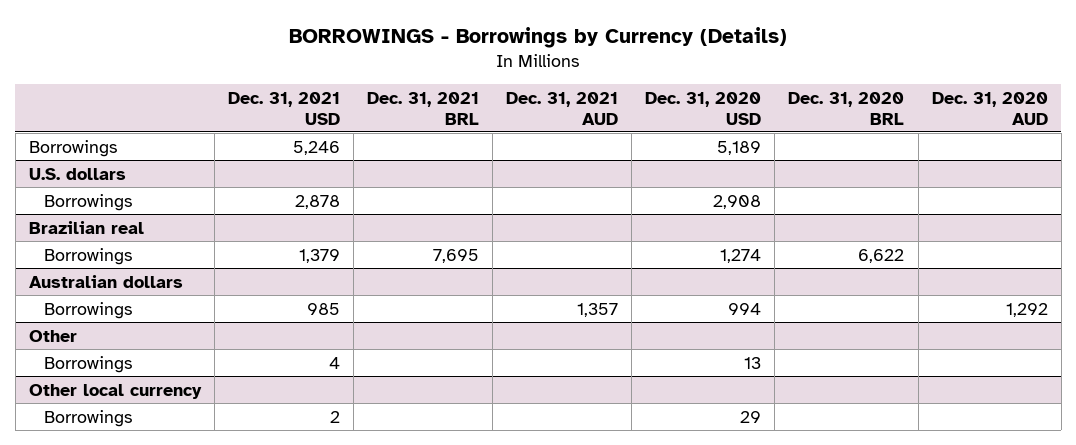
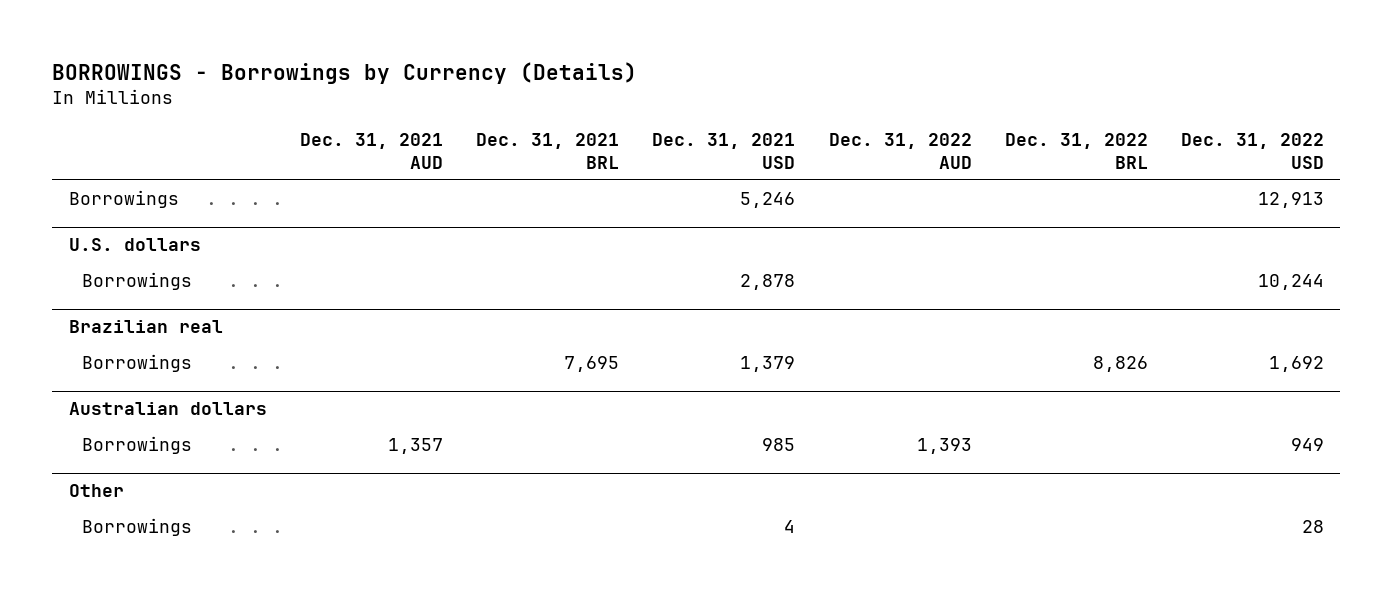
- | Dec. 31, 2021 USD | Dec. 31, 2021 BRL | Dec. 31, 2021 AUD | Dec. 31, 2020 USD | Dec. 31, 2020 BRL | Dec. 31, 2020 AUD
+ | Dec. 31, 2021 AUD | Dec. 31, 2021 BRL | Dec. 31, 2021 USD | Dec. 31, 2022 AUD | Dec. 31, 2022 BRL | Dec. 31, 2022 USD
- Other local currency
- Borrowings | 2 | | | 29 | |

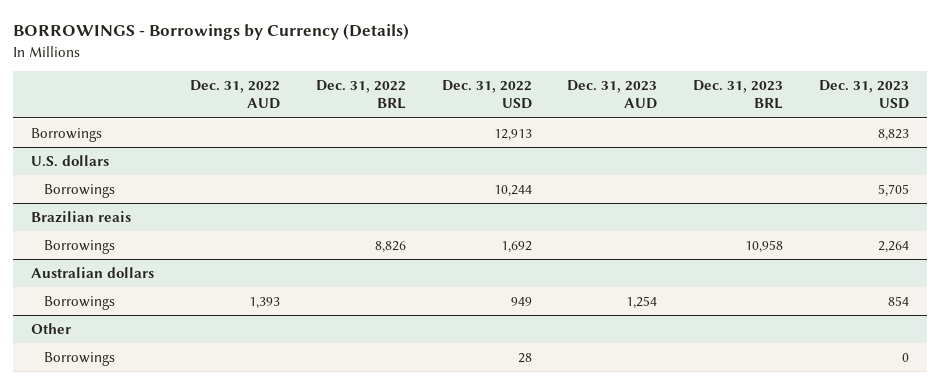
- | Dec. 31, 2021 AUD | Dec. 31, 2021 BRL | Dec. 31, 2021 USD | Dec. 31, 2022 AUD | Dec. 31, 2022 BRL | Dec. 31, 2022 USD
+ | Dec. 31, 2022 AUD | Dec. 31, 2022 BRL | Dec. 31, 2022 USD | Dec. 31, 2023 AUD | Dec. 31, 2023 BRL | Dec. 31, 2023 USD
- Brazilian real
+ Brazilian reais

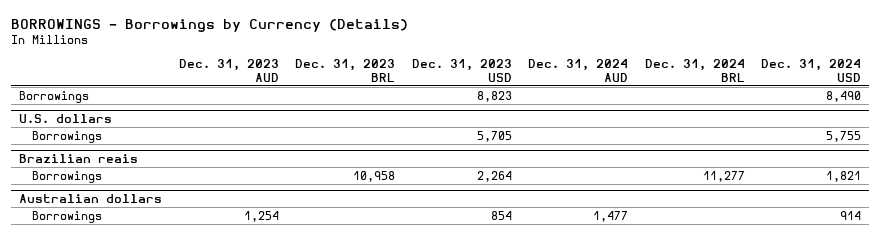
- | Dec. 31, 2022 AUD | Dec. 31, 2022 BRL | Dec. 31, 2022 USD | Dec. 31, 2023 AUD | Dec. 31, 2023 BRL | Dec. 31, 2023 USD
+ | Dec. 31, 2023 AUD | Dec. 31, 2023 BRL | Dec. 31, 2023 USD | Dec. 31, 2024 AUD | Dec. 31, 2024 BRL | Dec. 31, 2024 USD
- Other
- Borrowings | | | 28 | | | 0

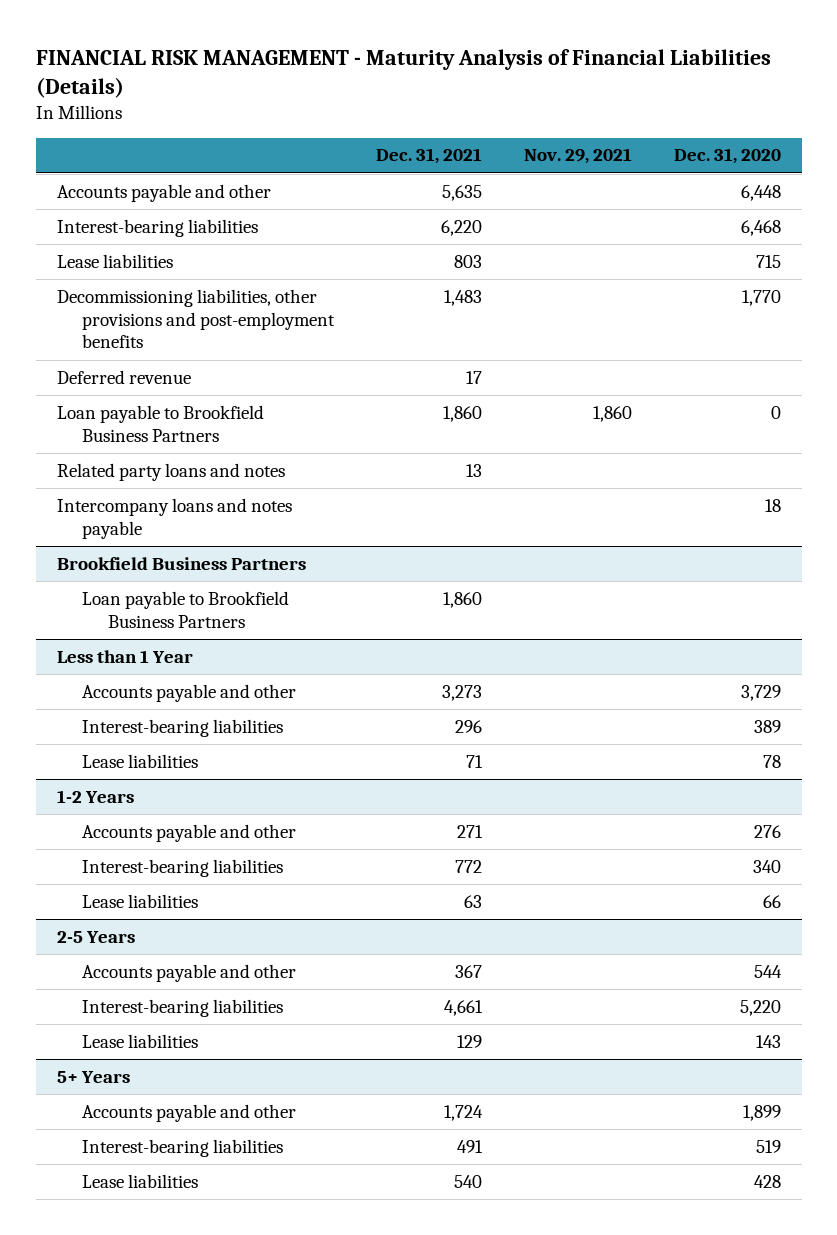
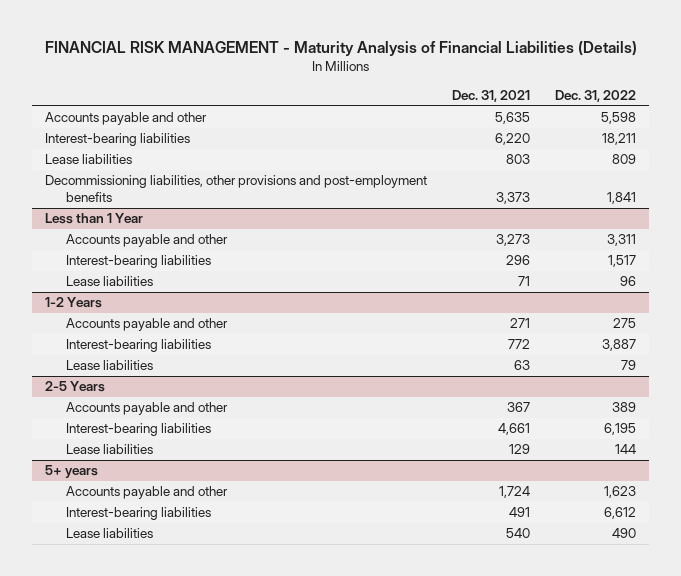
- | Dec. 31, 2021 | Nov. 29, 2021 | Dec. 31, 2020
+ | Dec. 31, 2021 | Dec. 31, 2022
- Decommissioning liabilities, other provisions and post-employment benefits | 1,483 | | 1,770
- Deferred revenue | 17 | |
- Loan payable to Brookfield Business Partners | 1,860 | 1,860 | 0
- Related party loans and notes | 13 | |
- Intercompany loans and notes payable | | | 18
- Brookfield Business Partners
- Loan payable to Brookfield Business Partners | 1,860 | |
+ Decommissioning liabilities, other provisions and post-employment benefits | 3,373 | 1,841
- 5+ Years
+ 5+ years

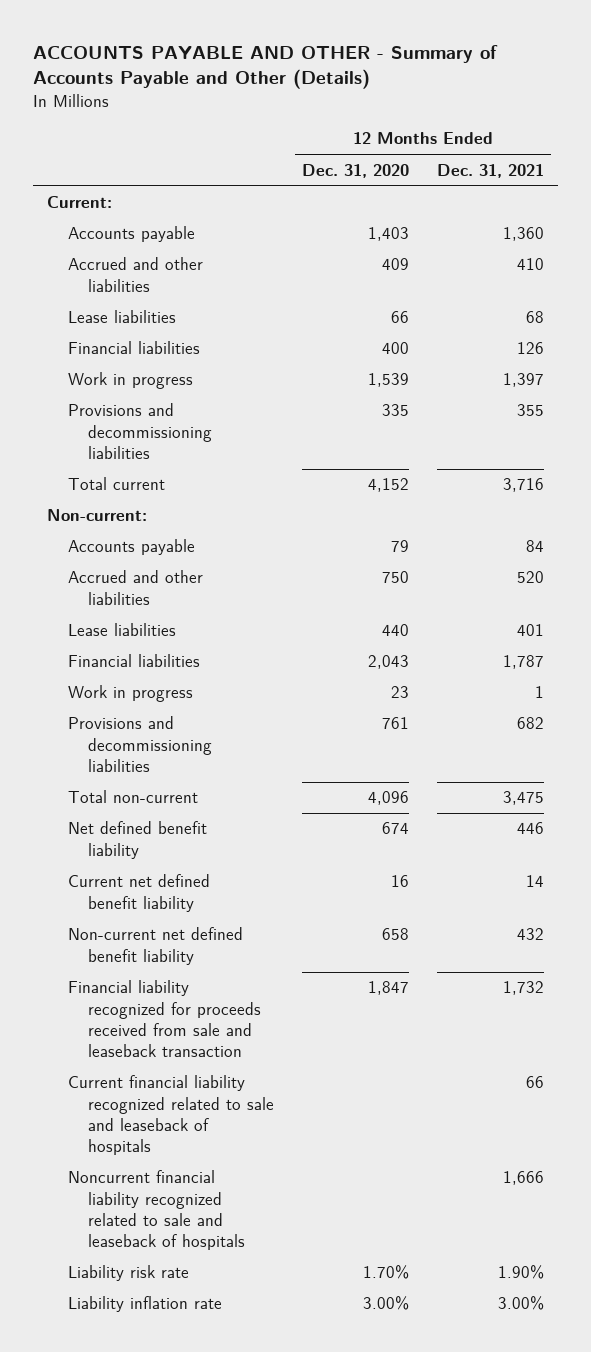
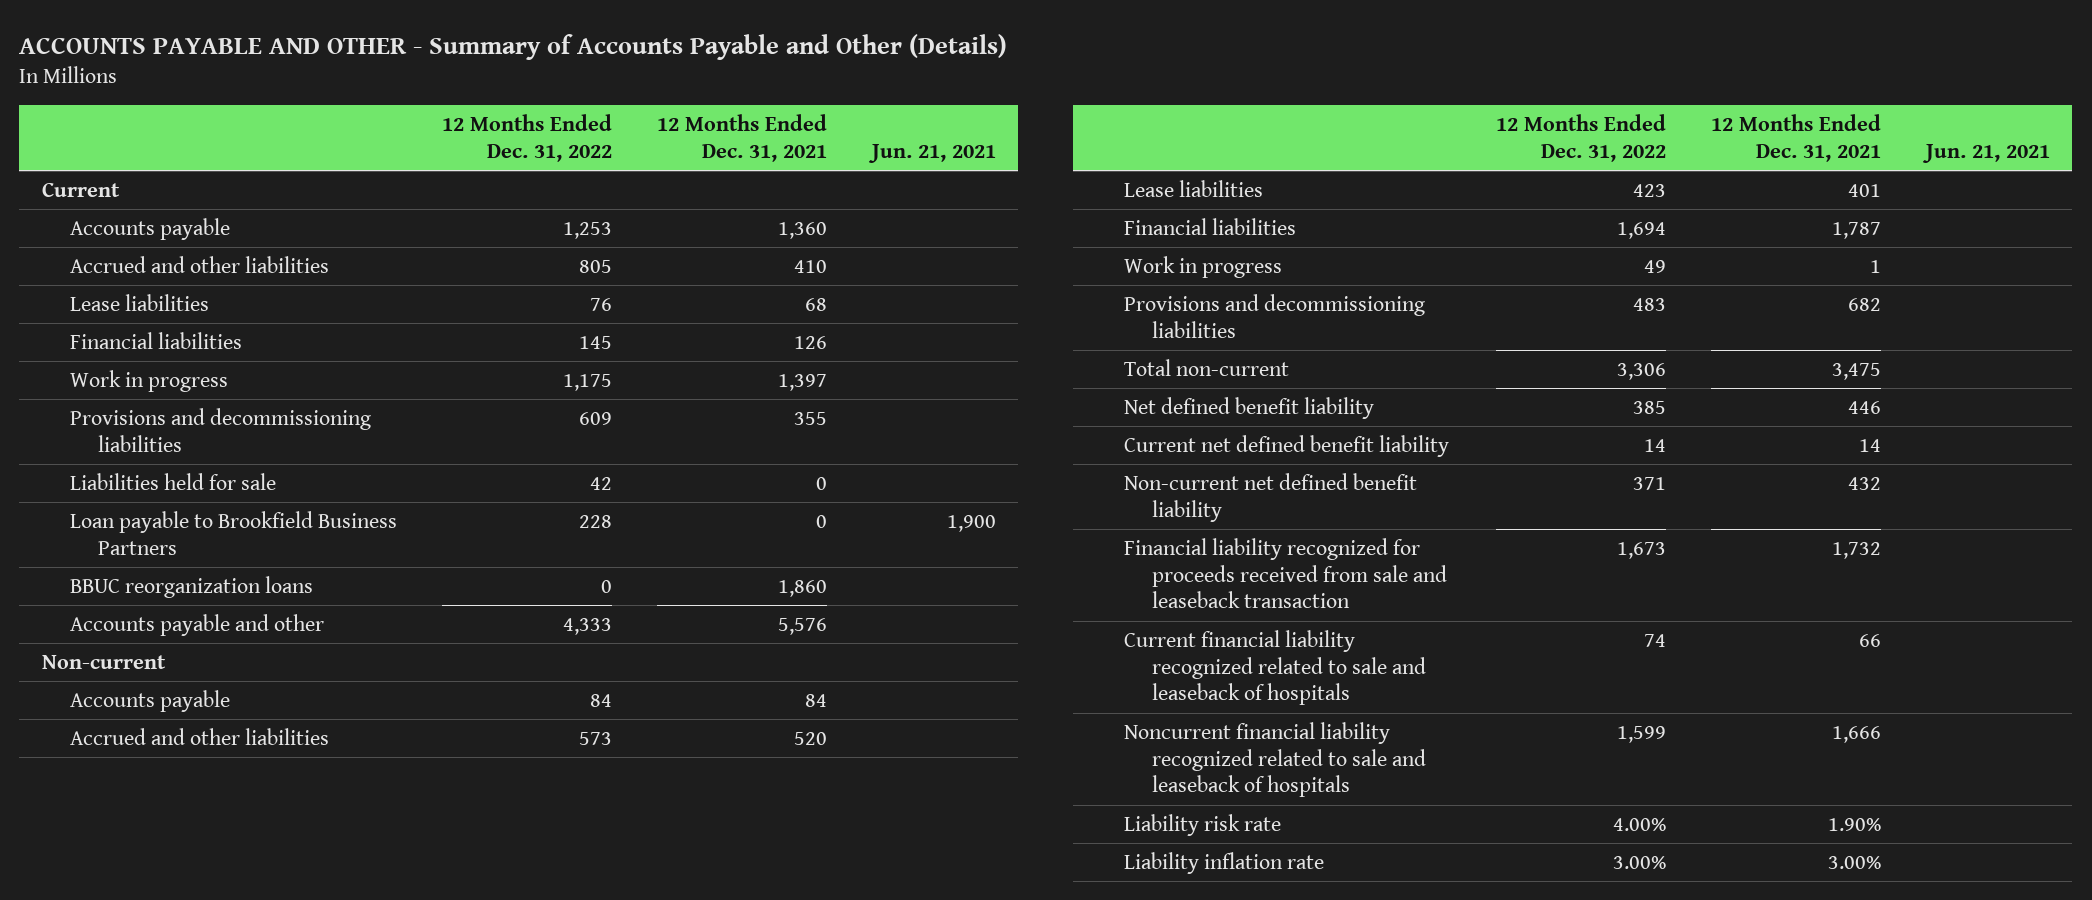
- | 12 Months Ended Dec. 31, 2020 | 12 Months Ended Dec. 31, 2021
+ | 12 Months Ended Dec. 31, 2022 | 12 Months Ended Dec. 31, 2021 | Jun. 21, 2021
- Current:
+ Current
- Total current | 4,152 | 3,716
- Non-current:
+ Liabilities held for sale | 42 | 0 |
+ Loan payable to Brookfield Business Partners | 228 | 0 | 1,900
+ BBUC reorganization loans | 0 | 1,860 |
+ Accounts payable and other | 4,333 | 5,576 |
+ Non-current

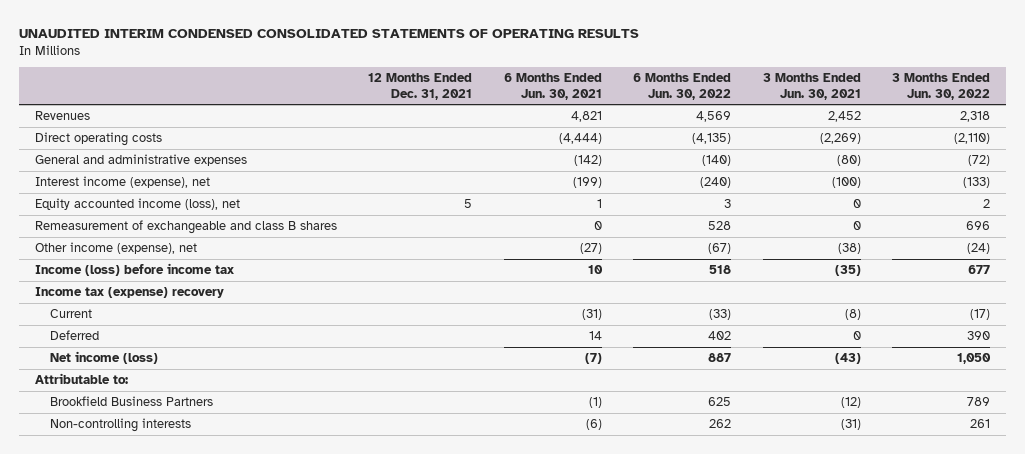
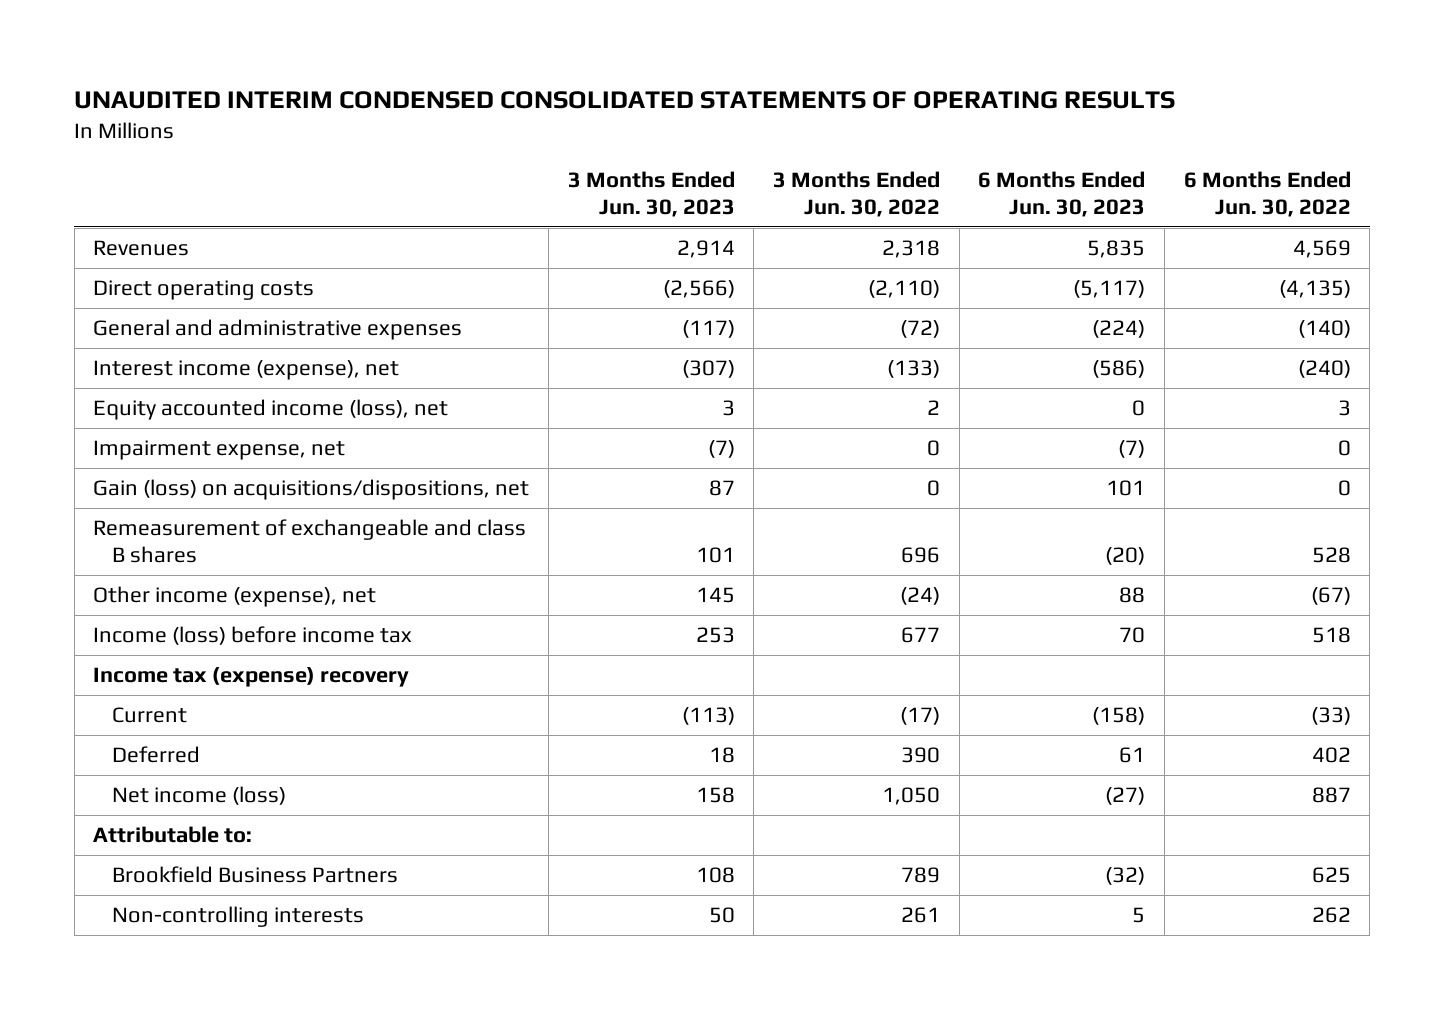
- | 12 Months Ended Dec. 31, 2021 | 6 Months Ended Jun. 30, 2021 | 6 Months Ended Jun. 30, 2022 | 3 Months Ended Jun. 30, 2021 | 3 Months Ended Jun. 30, 2022
+ | 3 Months Ended Jun. 30, 2023 | 3 Months Ended Jun. 30, 2022 | 6 Months Ended Jun. 30, 2023 | 6 Months Ended Jun. 30, 2022
+ Impairment expense, net | (7) | 0 | (7) | 0
+ Gain (loss) on acquisitions/dispositions, net | 87 | 0 | 101 | 0

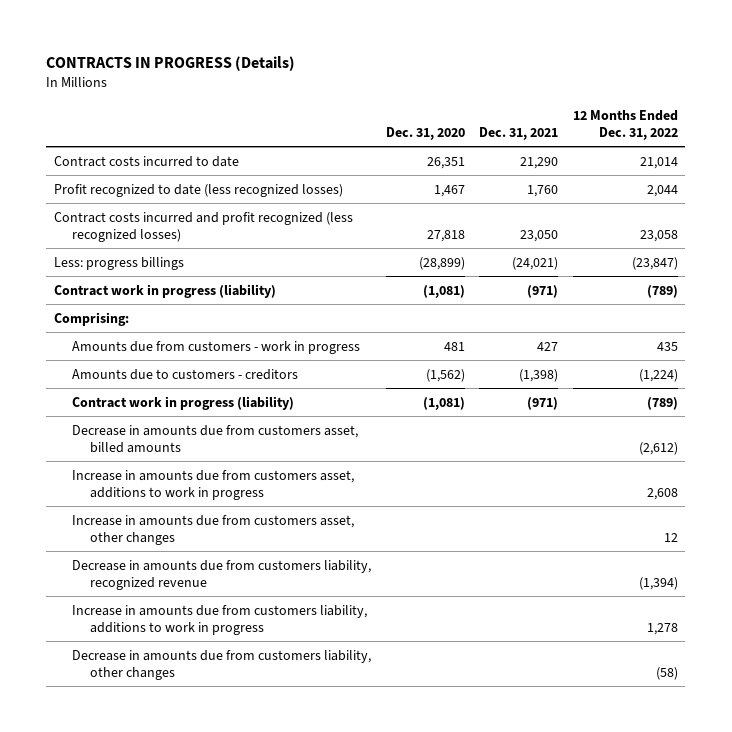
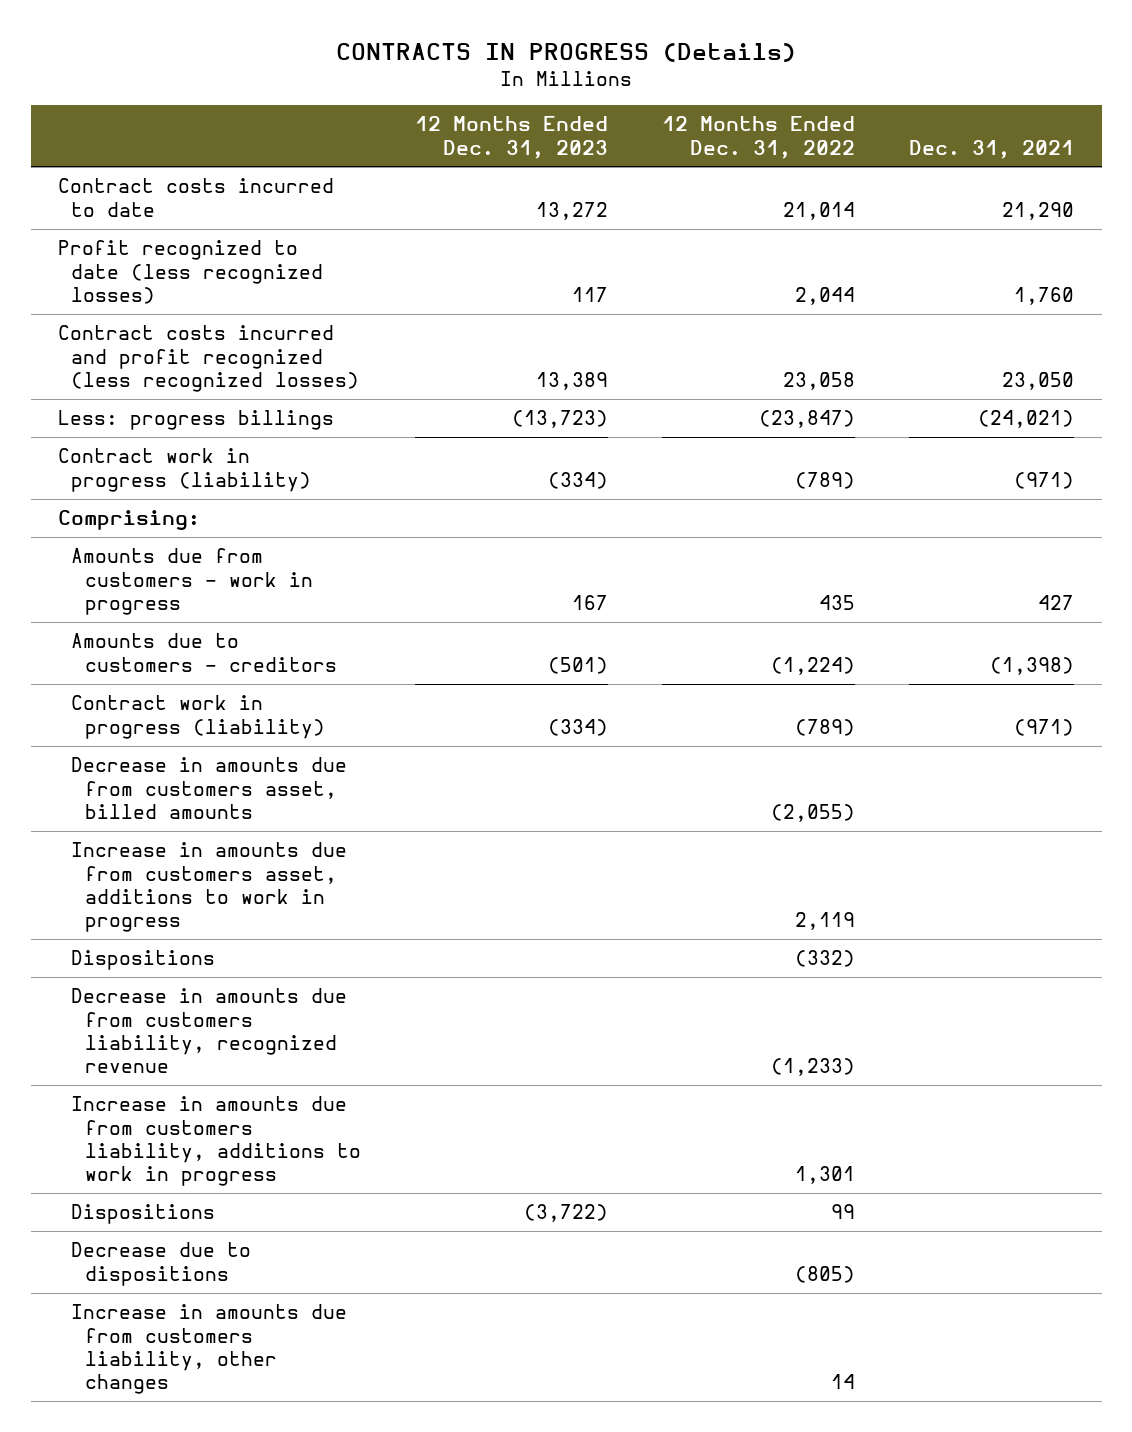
- | Dec. 31, 2020 | Dec. 31, 2021 | 12 Months Ended Dec. 31, 2022
+ | 12 Months Ended Dec. 31, 2023 | 12 Months Ended Dec. 31, 2022 | Dec. 31, 2021
- Decrease in amounts due from customers asset, billed amounts | | | (2,612)
- Increase in amounts due from customers asset, additions to work in progress | | | 2,608
- Increase in amounts due from customers asset, other changes | | | 12
- Decrease in amounts due from customers liability, recognized revenue | | | (1,394)
- Increase in amounts due from customers liability, additions to work in progress | | | 1,278
- Decrease in amounts due from customers liability, other changes | | | (58)
+ Decrease in amounts due from customers asset, billed amounts | | (2,055) |
+ Increase in amounts due from customers asset, additions to work in progress | | 2,119 |
+ Dispositions | | (332) |
+ Decrease in amounts due from customers liability, recognized revenue | | (1,233) |
+ Increase in amounts due from customers liability, additions to work in progress | | 1,301 |
+ Dispositions | (3,722) | 99 |
+ Decrease due to dispositions | | (805) |
+ Increase in amounts due from customers liability, other changes | | 14 |

